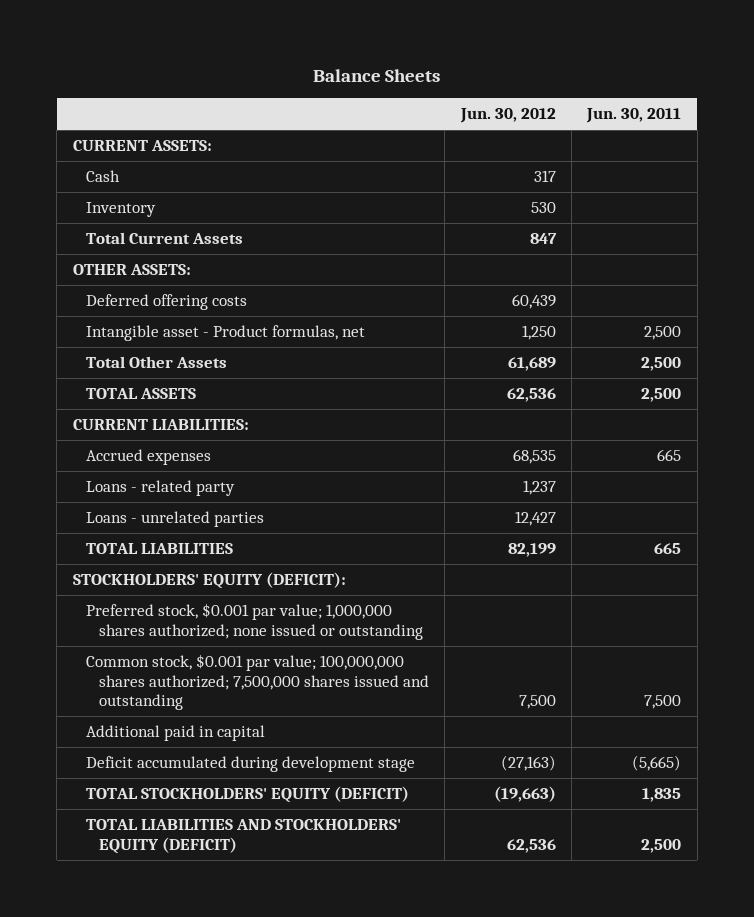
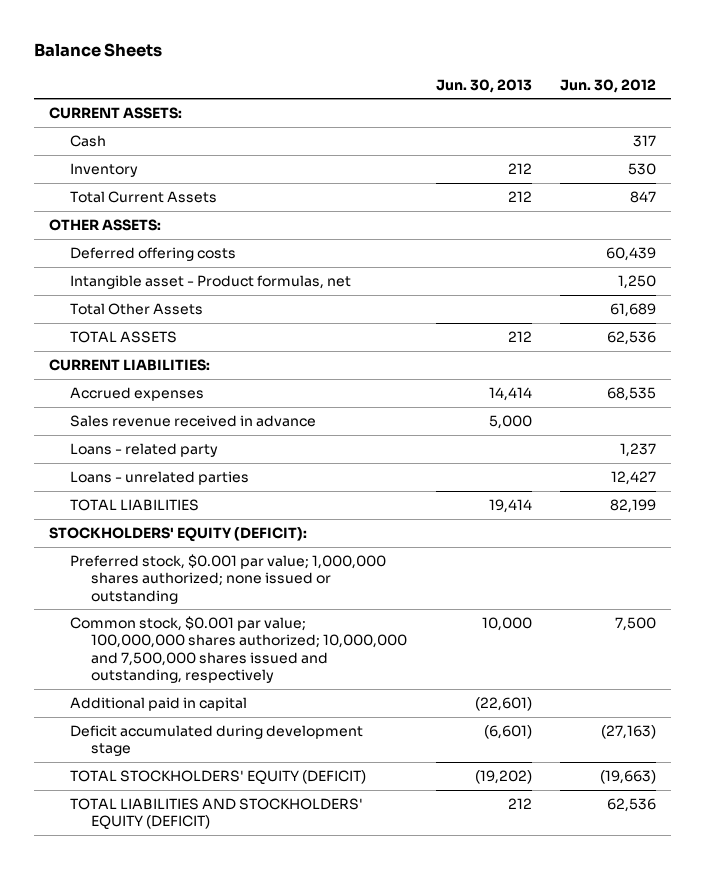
- | Jun. 30, 2012 | Jun. 30, 2011
+ | Jun. 30, 2013 | Jun. 30, 2012
+ Sales revenue received in advance | 5,000 |
- Common stock, $0.001 par value; 100,000,000 shares authorized; 7,500,000 shares issued and outstanding | 7,500 | 7,500
+ Common stock, $0.001 par value; 100,000,000 shares authorized; 10,000,000 and 7,500,000 shares issued and outstanding, respectively | 10,000 | 7,500

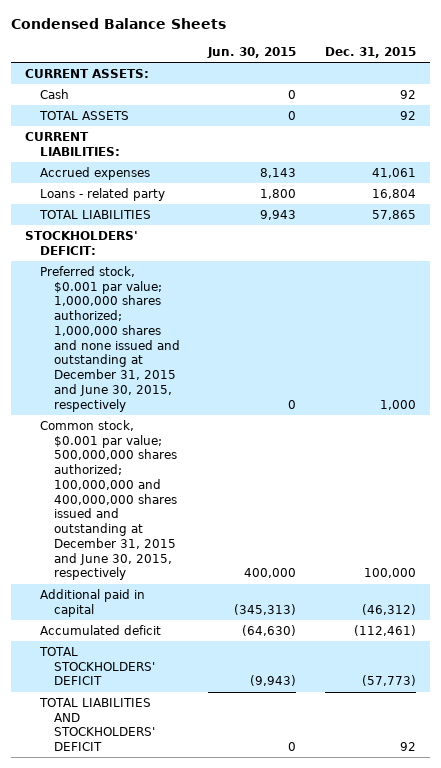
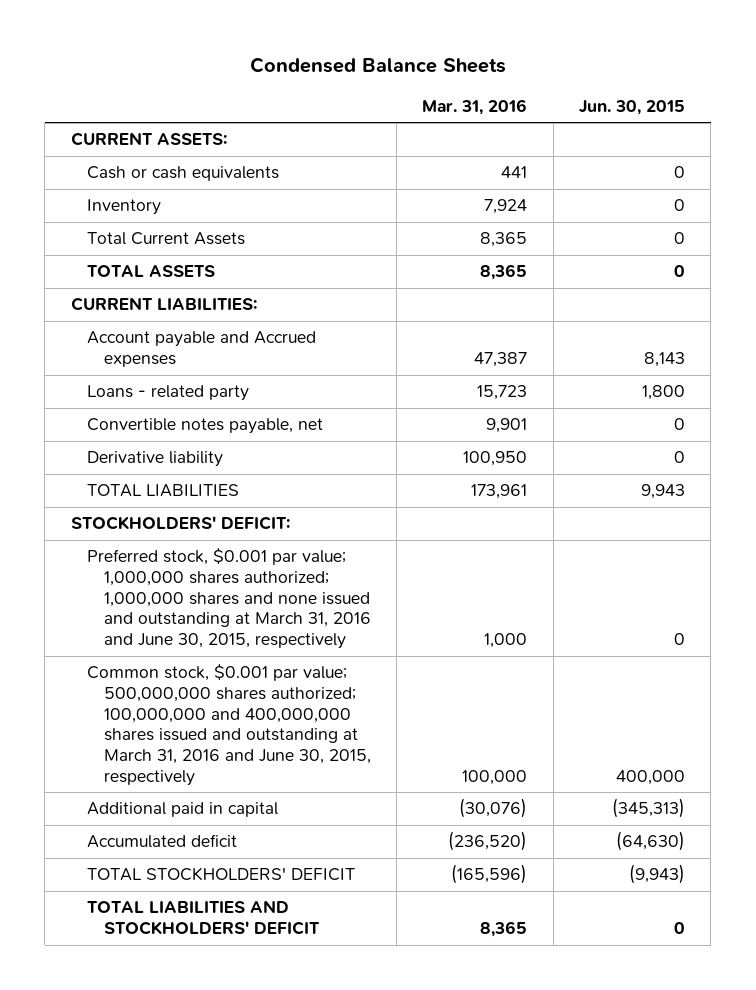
- | Jun. 30, 2015 | Dec. 31, 2015
+ | Mar. 31, 2016 | Jun. 30, 2015
- Cash | 0 | 92
+ Cash or cash equivalents | 441 | 0
+ Inventory | 7,924 | 0
+ Total Current Assets | 8,365 | 0
- Accrued expenses | 8,143 | 41,061
+ Account payable and Accrued expenses | 47,387 | 8,143
+ Convertible notes payable, net | 9,901 | 0
+ Derivative liability | 100,950 | 0
- Preferred stock, $0.001 par value; 1,000,000 shares authorized; 1,000,000 shares and none issued and outstanding at December 31, 2015 and June 30, 2015, respectively | 0 | 1,000
- Common stock, $0.001 par value; 500,000,000 shares authorized; 100,000,000 and 400,000,000 shares issued and outstanding at December 31, 2015 and June 30, 2015, respectively | 400,000 | 100,000
+ Preferred stock, $0.001 par value; 1,000,000 shares authorized; 1,000,000 shares and none issued and outstanding at March 31, 2016 and June 30, 2015, respectively | 1,000 | 0
+ Common stock, $0.001 par value; 500,000,000 shares authorized; 100,000,000 and 400,000,000 shares issued and outstanding at March 31, 2016 and June 30, 2015, respectively | 100,000 | 400,000

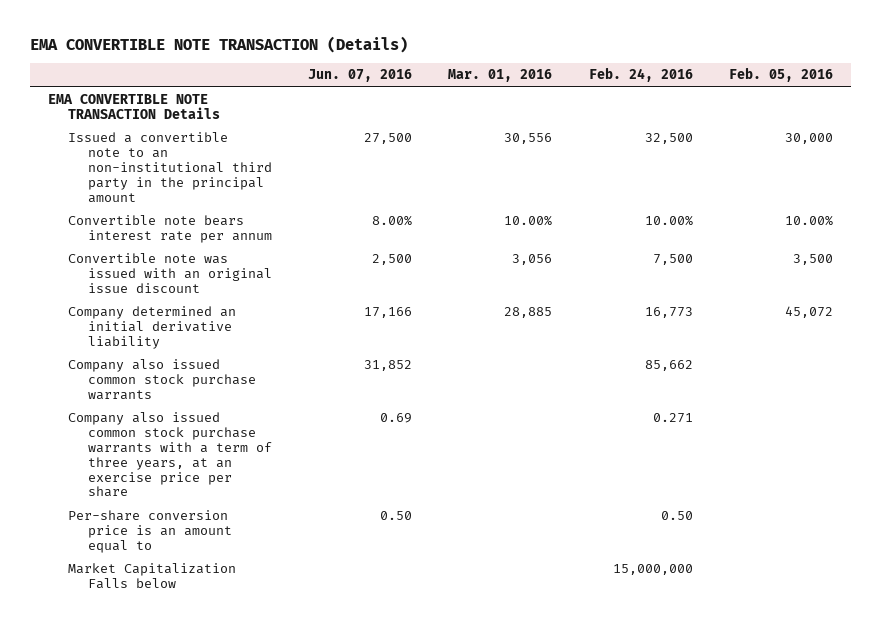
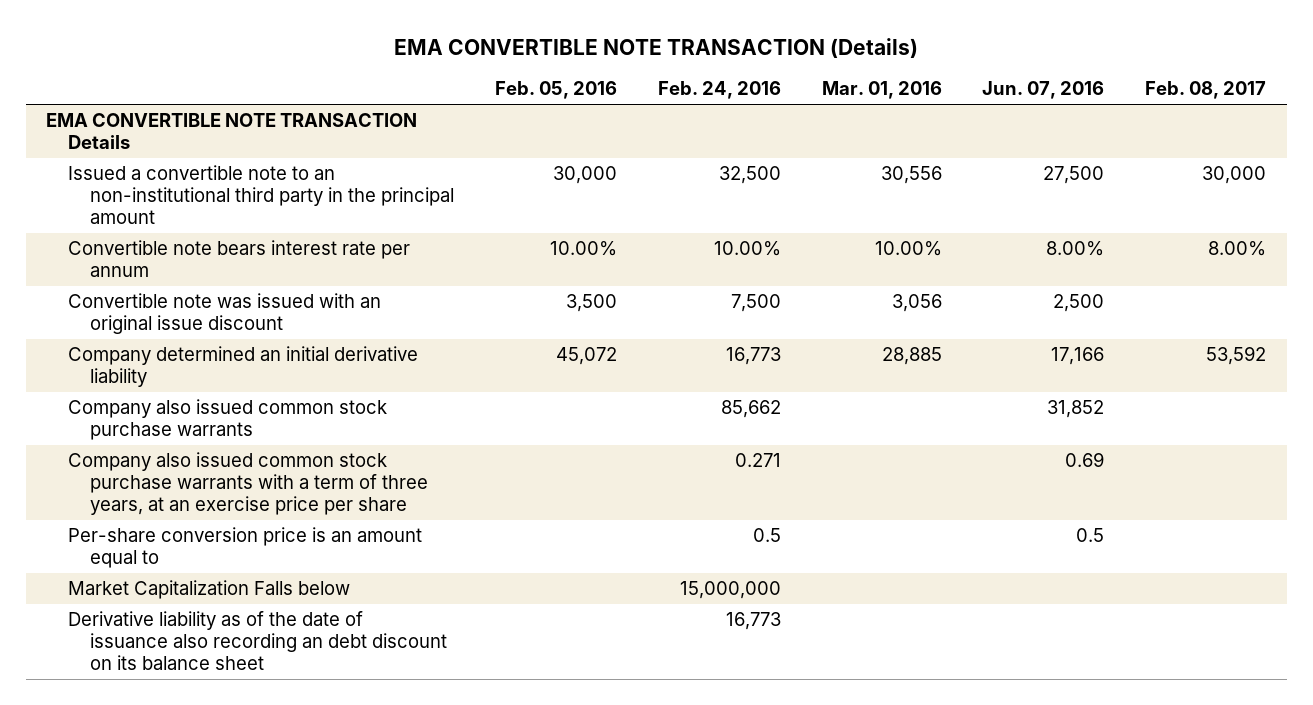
- | Jun. 07, 2016 | Mar. 01, 2016 | Feb. 24, 2016 | Feb. 05, 2016
+ | Feb. 05, 2016 | Feb. 24, 2016 | Mar. 01, 2016 | Jun. 07, 2016 | Feb. 08, 2017
- Per-share conversion price is an amount equal to | 0.50 | | 0.50 |
+ Per-share conversion price is an amount equal to | | 0.5 | | 0.5 |
+ Derivative liability as of the date of issuance also recording an debt discount on its balance sheet | | 16,773 | | |

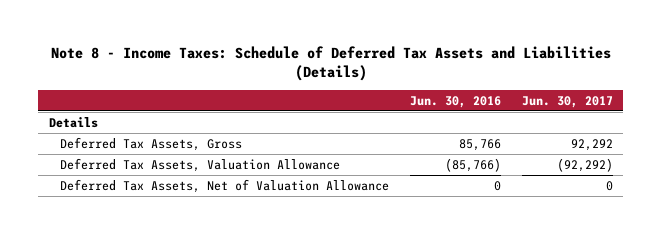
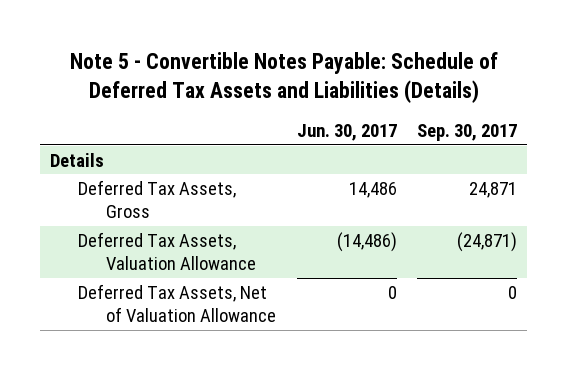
- Note 8 - Income Taxes: Schedule of Deferred Tax Assets and Liabilities (Details)
+ Note 5 - Convertible Notes Payable: Schedule of Deferred Tax Assets and Liabilities (Details)
- | Jun. 30, 2016 | Jun. 30, 2017
+ | Jun. 30, 2017 | Sep. 30, 2017
- Deferred Tax Assets, Gross | 85,766 | 92,292
- Deferred Tax Assets, Valuation Allowance | (85,766) | (92,292)
+ Deferred Tax Assets, Gross | 14,486 | 24,871
+ Deferred Tax Assets, Valuation Allowance | (14,486) | (24,871)

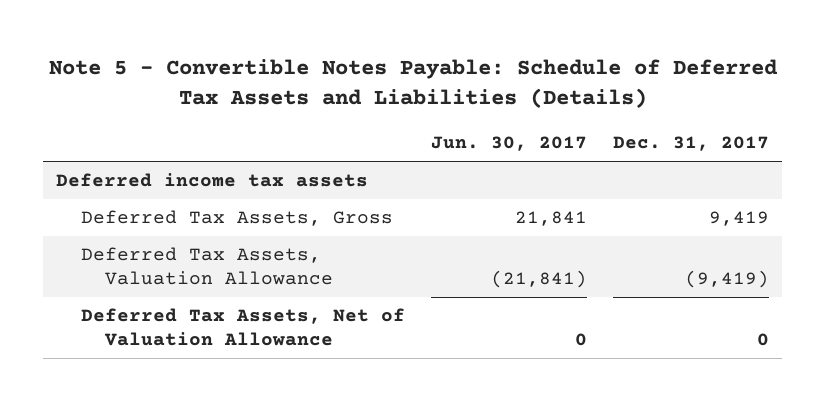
- | Jun. 30, 2017 | Sep. 30, 2017
+ | Jun. 30, 2017 | Dec. 31, 2017
- Details
- Deferred Tax Assets, Gross | 14,486 | 24,871
- Deferred Tax Assets, Valuation Allowance | (14,486) | (24,871)
+ Deferred income tax assets
+ Deferred Tax Assets, Gross | 21,841 | 9,419
+ Deferred Tax Assets, Valuation Allowance | (21,841) | (9,419)

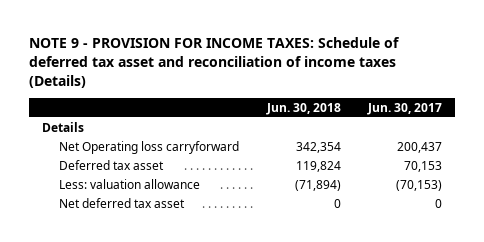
- Note 5 - Convertible Notes Payable: Schedule of Deferred Tax Assets and Liabilities (Details)
+ NOTE 9 - PROVISION FOR INCOME TAXES: Schedule of deferred tax asset and reconciliation of income taxes (Details)
- | Jun. 30, 2017 | Dec. 31, 2017
+ | Jun. 30, 2018 | Jun. 30, 2017
- Deferred income tax assets
- Deferred Tax Assets, Gross | 21,841 | 9,419
- Deferred Tax Assets, Valuation Allowance | (21,841) | (9,419)
- Deferred Tax Assets, Net of Valuation Allowance | 0 | 0
+ Details
+ Net Operating loss carryforward | 342,354 | 200,437
+ Deferred tax asset | 119,824 | 70,153
+ Less: valuation allowance | (71,894) | (70,153)
+ Net deferred tax asset | 0 | 0

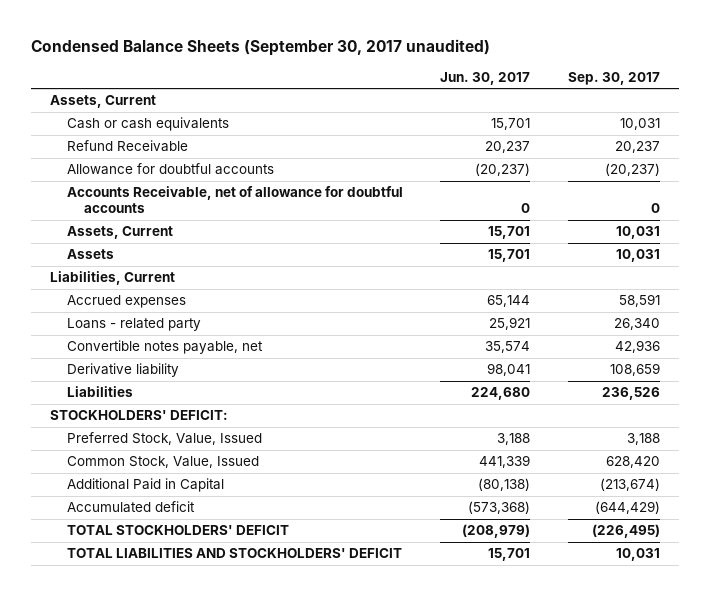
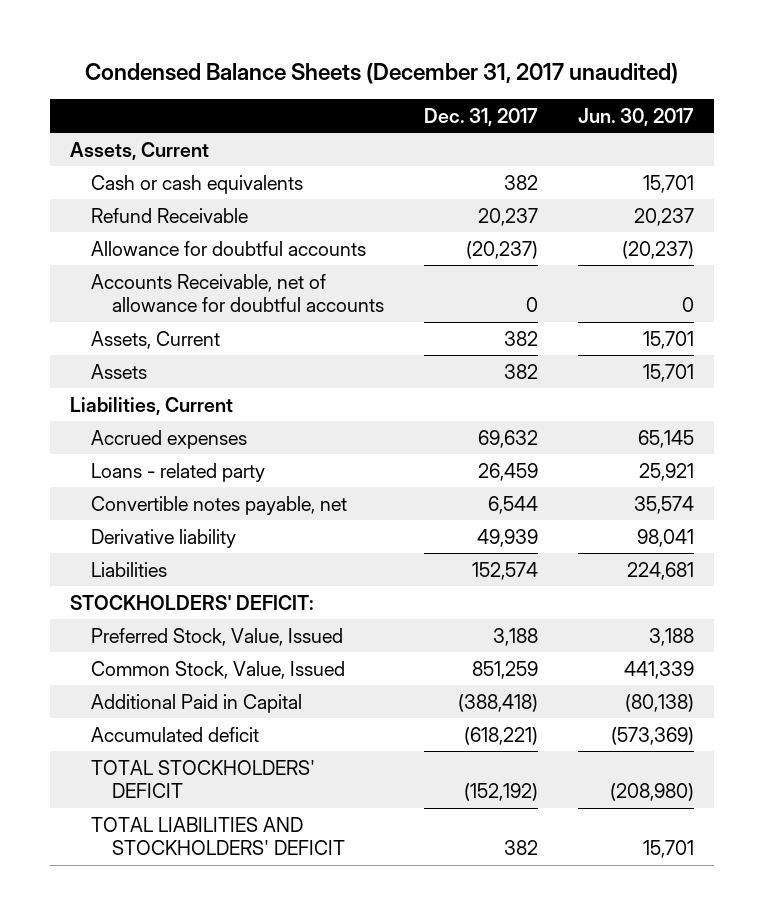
- Condensed Balance Sheets (September 30, 2017 unaudited)
+ Condensed Balance Sheets (December 31, 2017 unaudited)
- | Jun. 30, 2017 | Sep. 30, 2017
+ | Dec. 31, 2017 | Jun. 30, 2017
- Accrued expenses | 65,144 | 58,591
+ Accrued expenses | 69,632 | 65,145
- Liabilities | 224,680 | 236,526
+ Liabilities | 152,574 | 224,681
- Accumulated deficit | (573,368) | (644,429)
- TOTAL STOCKHOLDERS' DEFICIT | (208,979) | (226,495)
+ Accumulated deficit | (618,221) | (573,369)
+ TOTAL STOCKHOLDERS' DEFICIT | (152,192) | (208,980)

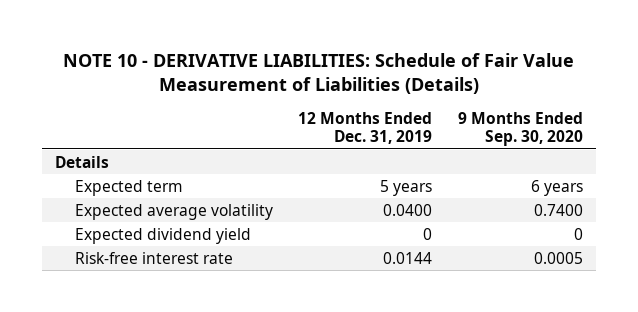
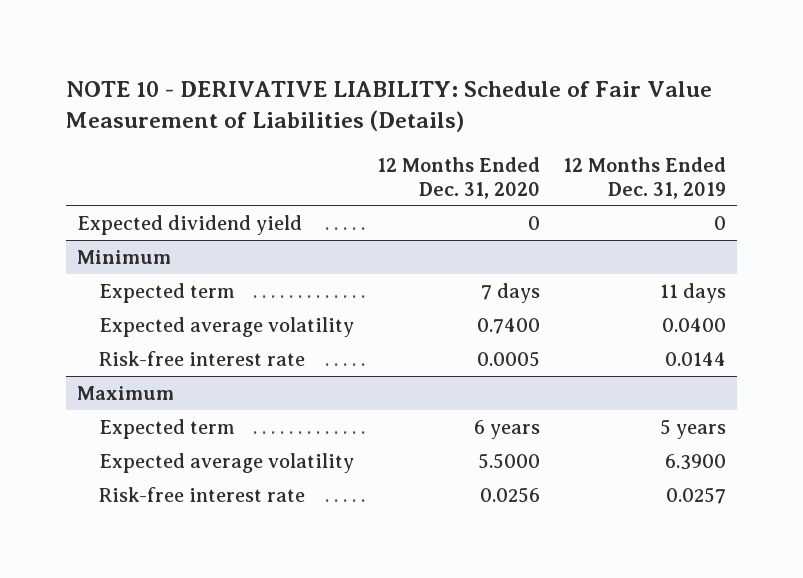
- NOTE 10 - DERIVATIVE LIABILITIES: Schedule of Fair Value Measurement of Liabilities (Details)
+ NOTE 10 - DERIVATIVE LIABILITY: Schedule of Fair Value Measurement of Liabilities (Details)
- | 12 Months Ended Dec. 31, 2019 | 9 Months Ended Sep. 30, 2020
+ | 12 Months Ended Dec. 31, 2020 | 12 Months Ended Dec. 31, 2019
- Details
- Expected term | 5 years | 6 years
- Expected average volatility | 0.0400 | 0.7400
+ Minimum
+ Expected term | 7 days | 11 days
+ Expected average volatility | 0.7400 | 0.0400
+ Maximum
+ Expected term | 6 years | 5 years
+ Expected average volatility | 5.5000 | 6.3900
+ Risk-free interest rate | 0.0256 | 0.0257

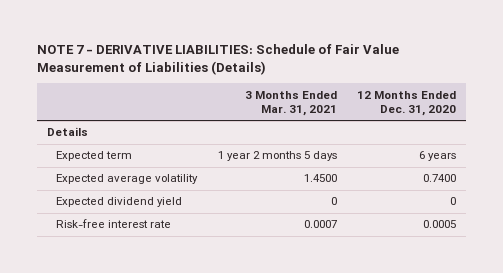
- NOTE 10 - DERIVATIVE LIABILITY: Schedule of Fair Value Measurement of Liabilities (Details)
+ NOTE 7 - DERIVATIVE LIABILITIES: Schedule of Fair Value Measurement of Liabilities (Details)
- | 12 Months Ended Dec. 31, 2020 | 12 Months Ended Dec. 31, 2019
+ | 3 Months Ended Mar. 31, 2021 | 12 Months Ended Dec. 31, 2020
- Minimum
- Expected term | 7 days | 11 days
+ Details
+ Expected term | 1 year 2 months 5 days | 6 years
moved down: Expected dividend yield | 0 | 0
- Maximum
- Expected term | 6 years | 5 years
- Expected average volatility | 5.5000 | 6.3900
- Risk-free interest rate | 0.0256 | 0.0257

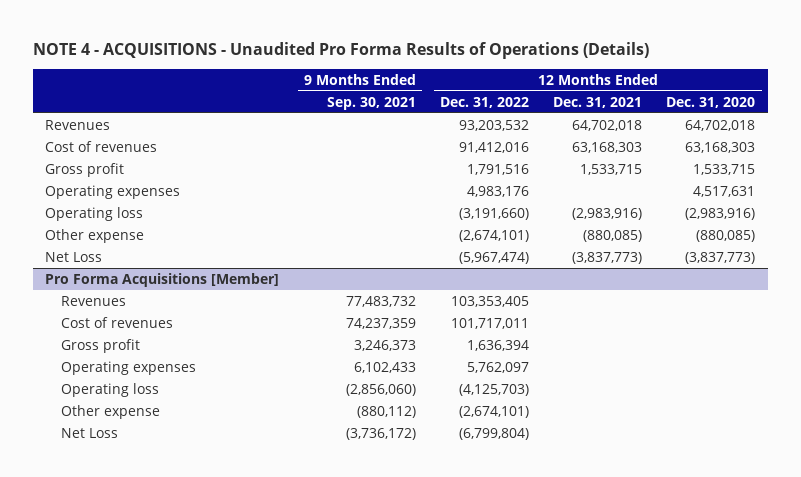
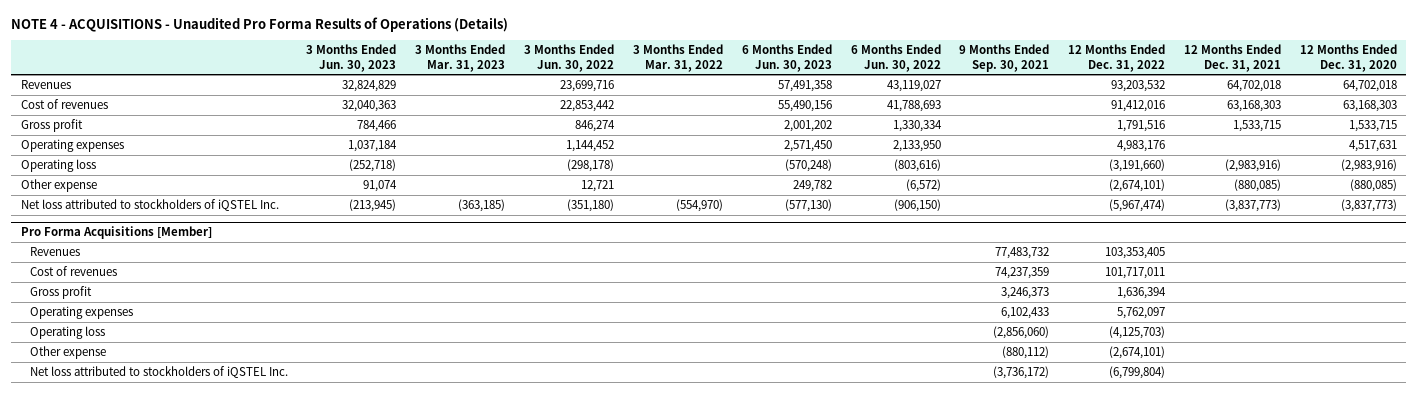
- | 9 Months Ended Sep. 30, 2021 | 12 Months Ended Dec. 31, 2022 | 12 Months Ended Dec. 31, 2021 | 12 Months Ended Dec. 31, 2020
+ | 3 Months Ended Jun. 30, 2023 | 3 Months Ended Mar. 31, 2023 | 3 Months Ended Jun. 30, 2022 | 3 Months Ended Mar. 31, 2022 | 6 Months Ended Jun. 30, 2023 | 6 Months Ended Jun. 30, 2022 | 9 Months Ended Sep. 30, 2021 | 12 Months Ended Dec. 31, 2022 | 12 Months Ended Dec. 31, 2021 | 12 Months Ended Dec. 31, 2020
- Net Loss | | (5,967,474) | (3,837,773) | (3,837,773)
+ Net loss attributed to stockholders of iQSTEL Inc. | (213,945) | (363,185) | (351,180) | (554,970) | (577,130) | (906,150) | | (5,967,474) | (3,837,773) | (3,837,773)
@ Pro Forma Acquisitions [Member]
- Net Loss | (3,736,172) | (6,799,804) | |
+ Net loss attributed to stockholders of iQSTEL Inc. | | | | | | | (3,736,172) | (6,799,804) | |

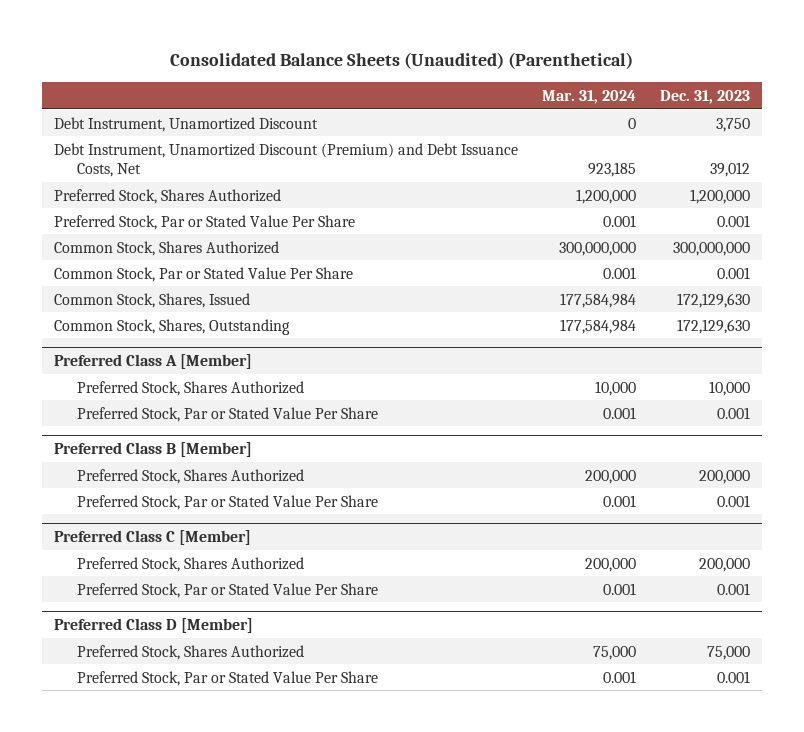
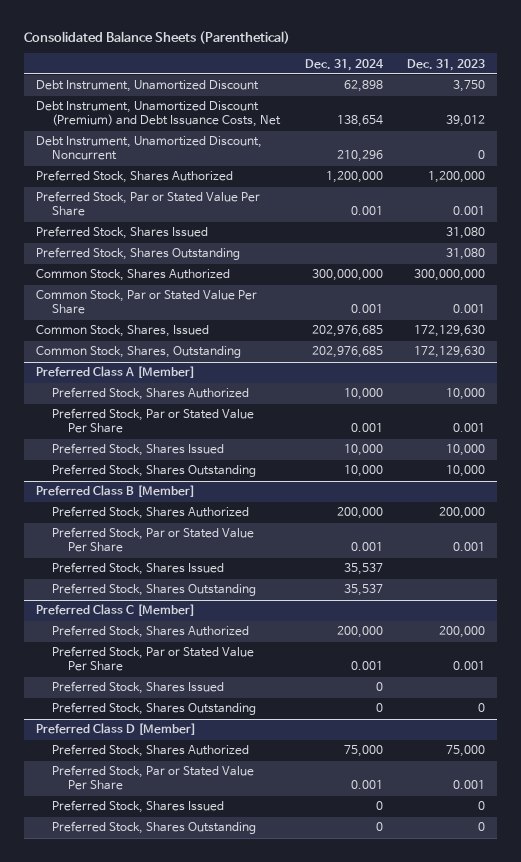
- Consolidated Balance Sheets (Unaudited) (Parenthetical)
+ Consolidated Balance Sheets (Parenthetical)
- | Mar. 31, 2024 | Dec. 31, 2023
+ | Dec. 31, 2024 | Dec. 31, 2023
+ Debt Instrument, Unamortized Discount, Noncurrent | 210,296 | 0
+ Preferred Stock, Shares Issued | | 31,080
+ Preferred Stock, Shares Outstanding | | 31,080
@ Preferred Class A [Member]
+ Preferred Stock, Shares Issued | 10,000 | 10,000
+ Preferred Stock, Shares Outstanding | 10,000 | 10,000
@ Preferred Class B [Member]
+ Preferred Stock, Shares Issued | 35,537 |
+ Preferred Stock, Shares Outstanding | 35,537 |
@ Preferred Class C [Member]
+ Preferred Stock, Shares Issued | 0 |
+ Preferred Stock, Shares Outstanding | 0 | 0
@ Preferred Class D [Member]
+ Preferred Stock, Shares Issued | 0 | 0
+ Preferred Stock, Shares Outstanding | 0 | 0

